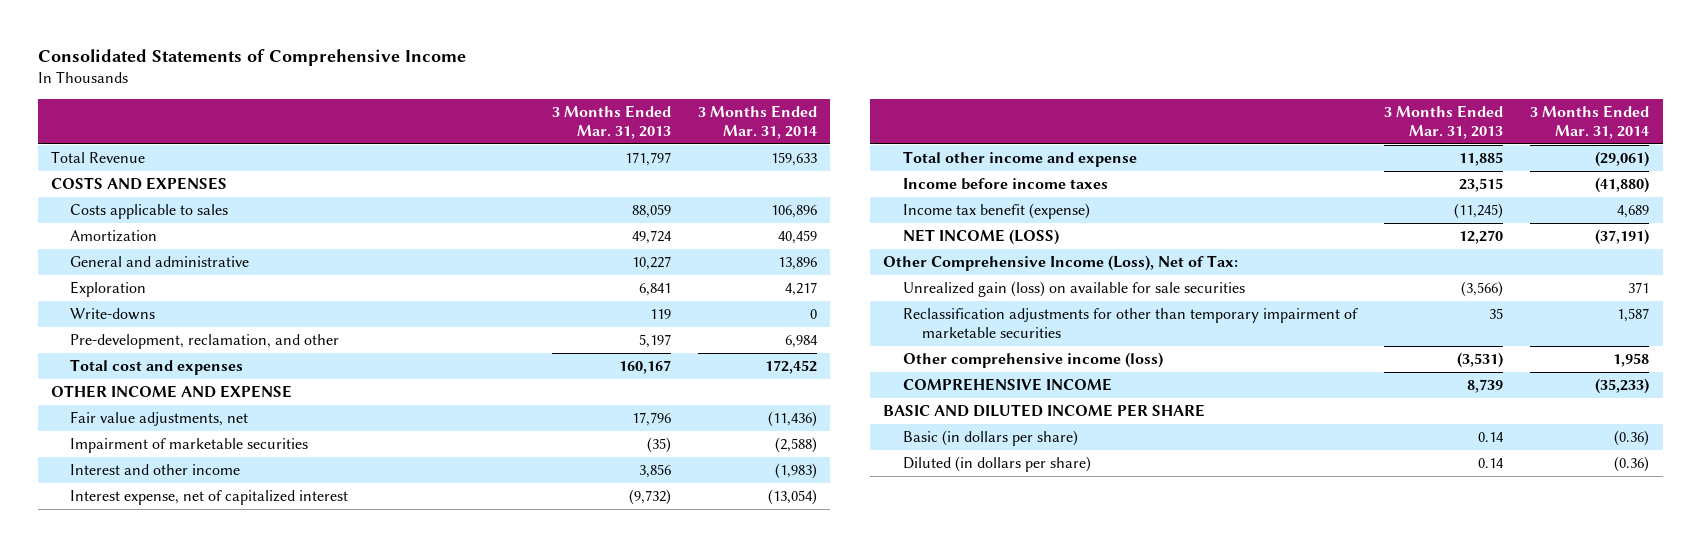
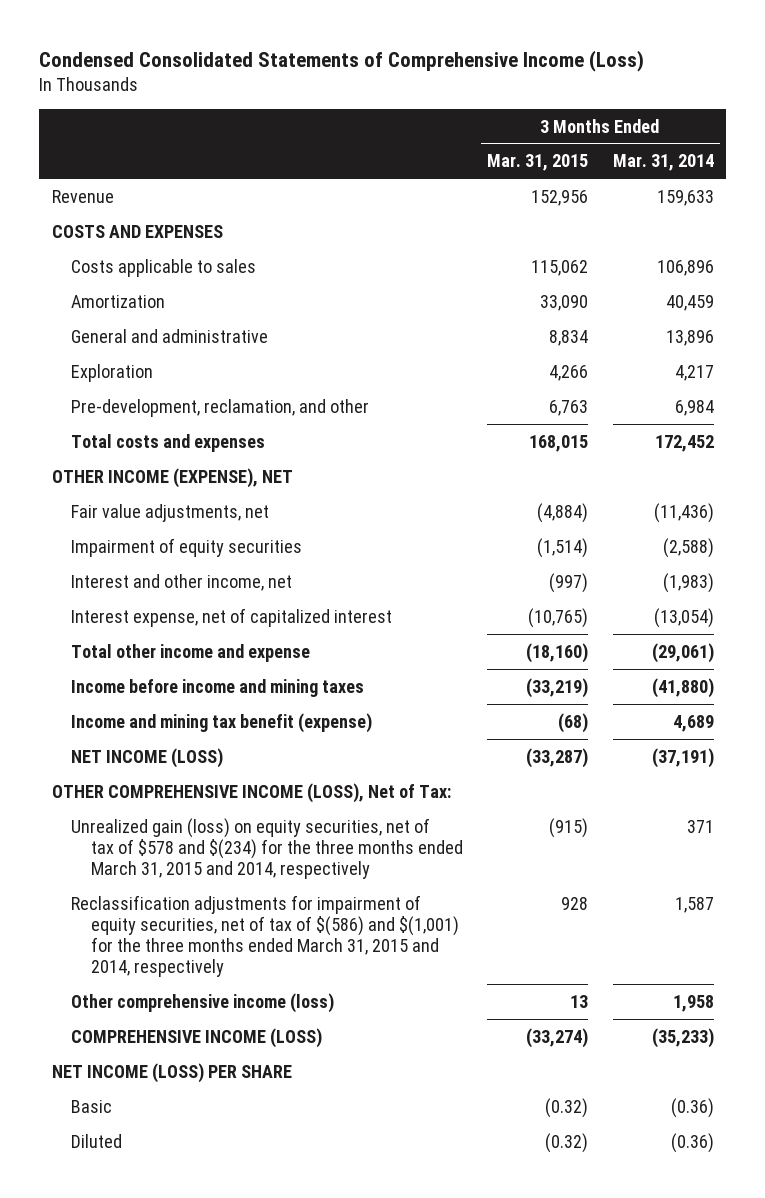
- Consolidated Statements of Comprehensive Income
+ Condensed Consolidated Statements of Comprehensive Income (Loss)
- | 3 Months Ended Mar. 31, 2013 | 3 Months Ended Mar. 31, 2014
+ | 3 Months Ended Mar. 31, 2015 | 3 Months Ended Mar. 31, 2014
- Total Revenue | 171,797 | 159,633
+ Revenue | 152,956 | 159,633
- Write-downs | 119 | 0
- Total cost and expenses | 160,167 | 172,452
- OTHER INCOME AND EXPENSE
+ Total costs and expenses | 168,015 | 172,452
+ OTHER INCOME (EXPENSE), NET
- Impairment of marketable securities | (35) | (2,588)
- Interest and other income | 3,856 | (1,983)
+ Impairment of equity securities | (1,514) | (2,588)
+ Interest and other income, net | (997) | (1,983)
- Income before income taxes | 23,515 | (41,880)
- Income tax benefit (expense) | (11,245) | 4,689
+ Income before income and mining taxes | (33,219) | (41,880)
+ Income and mining tax benefit (expense) | (68) | 4,689
- Other Comprehensive Income (Loss), Net of Tax:
- Unrealized gain (loss) on available for sale securities | (3,566) | 371
- Reclassification adjustments for other than temporary impairment of marketable securities | 35 | 1,587
+ OTHER COMPREHENSIVE INCOME (LOSS), Net of Tax:
+ Unrealized gain (loss) on equity securities, net of tax of $578 and $(234) for the three months ended March 31, 2015 and 2014, respectively | (915) | 371
+ Reclassification adjustments for impairment of equity securities, net of tax of $(586) and $(1,001) for the three months ended March 31, 2015 and 2014, respectively | 928 | 1,587
- COMPREHENSIVE INCOME | 8,739 | (35,233)
- BASIC AND DILUTED INCOME PER SHARE
- Basic (in dollars per share) | 0.14 | (0.36)
- Diluted (in dollars per share) | 0.14 | (0.36)
+ COMPREHENSIVE INCOME (LOSS) | (33,274) | (35,233)
+ NET INCOME (LOSS) PER SHARE
+ Basic | (0.32) | (0.36)
+ Diluted | (0.32) | (0.36)

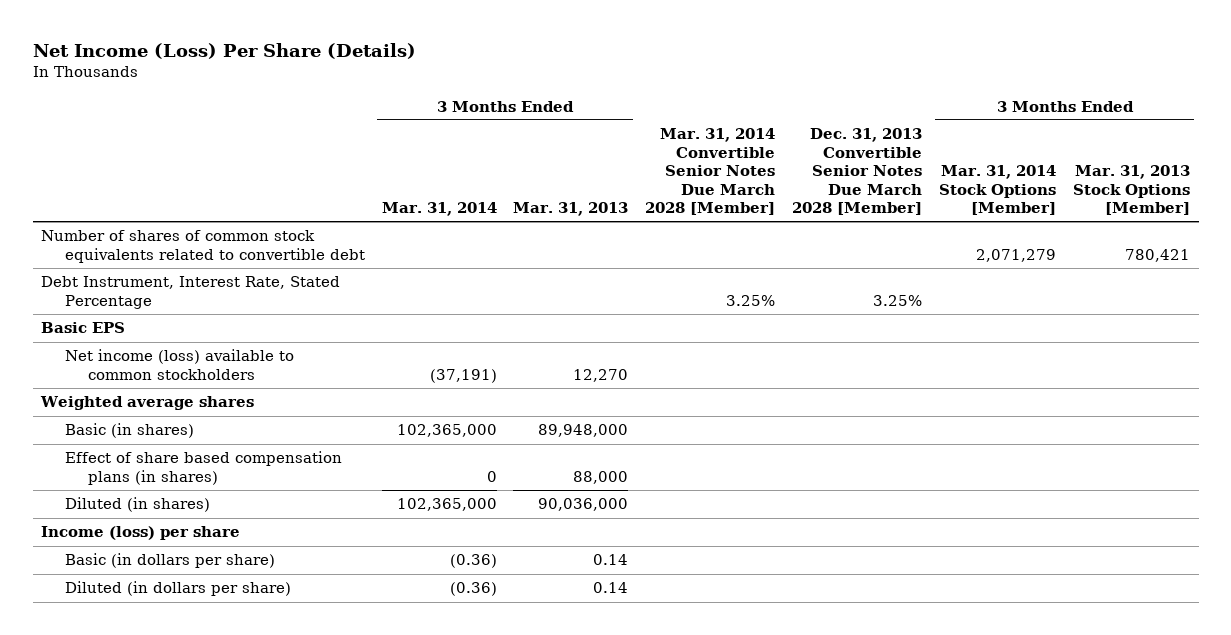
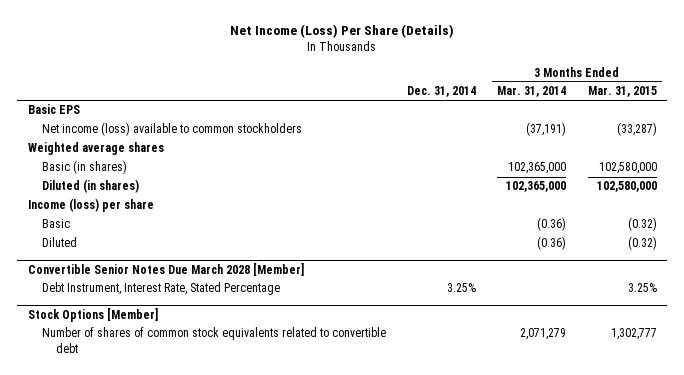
- | 3 Months Ended Mar. 31, 2014 | 3 Months Ended Mar. 31, 2013 | Mar. 31, 2014 Convertible Senior Notes Due March 2028 [Member] | Dec. 31, 2013 Convertible Senior Notes Due March 2028 [Member] | 3 Months Ended Mar. 31, 2014 Stock Options [Member] | 3 Months Ended Mar. 31, 2013 Stock Options [Member]
+ | Dec. 31, 2014 | 3 Months Ended Mar. 31, 2014 | 3 Months Ended Mar. 31, 2015
- Number of shares of common stock equivalents related to convertible debt | | | | | 2,071,279 | 780,421
- Debt Instrument, Interest Rate, Stated Percentage | | | 3.25% | 3.25% | |
- Effect of share based compensation plans (in shares) | 0 | 88,000 | | | |
- Basic (in dollars per share) | (0.36) | 0.14 | | | |
- Diluted (in dollars per share) | (0.36) | 0.14 | | | |
+ Basic | | (0.36) | (0.32)
+ Diluted | | (0.36) | (0.32)
+ Convertible Senior Notes Due March 2028 [Member]
+ Debt Instrument, Interest Rate, Stated Percentage | 3.25% | | 3.25%
+ Stock Options [Member]
+ Number of shares of common stock equivalents related to convertible debt | | 2,071,279 | 1,302,777

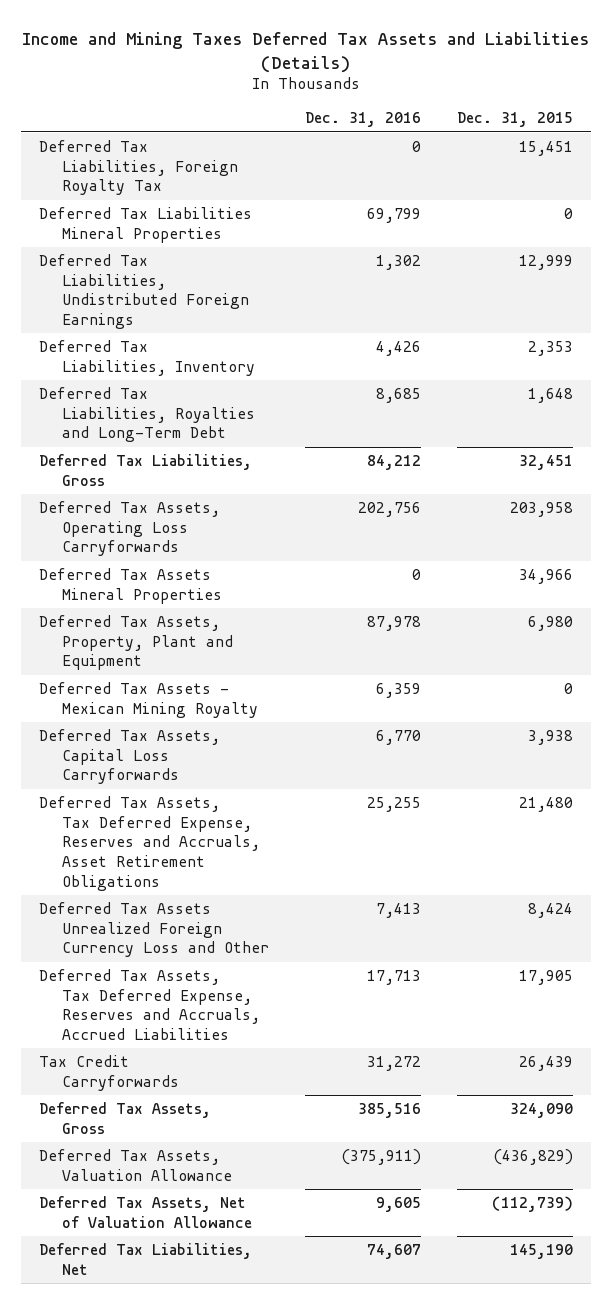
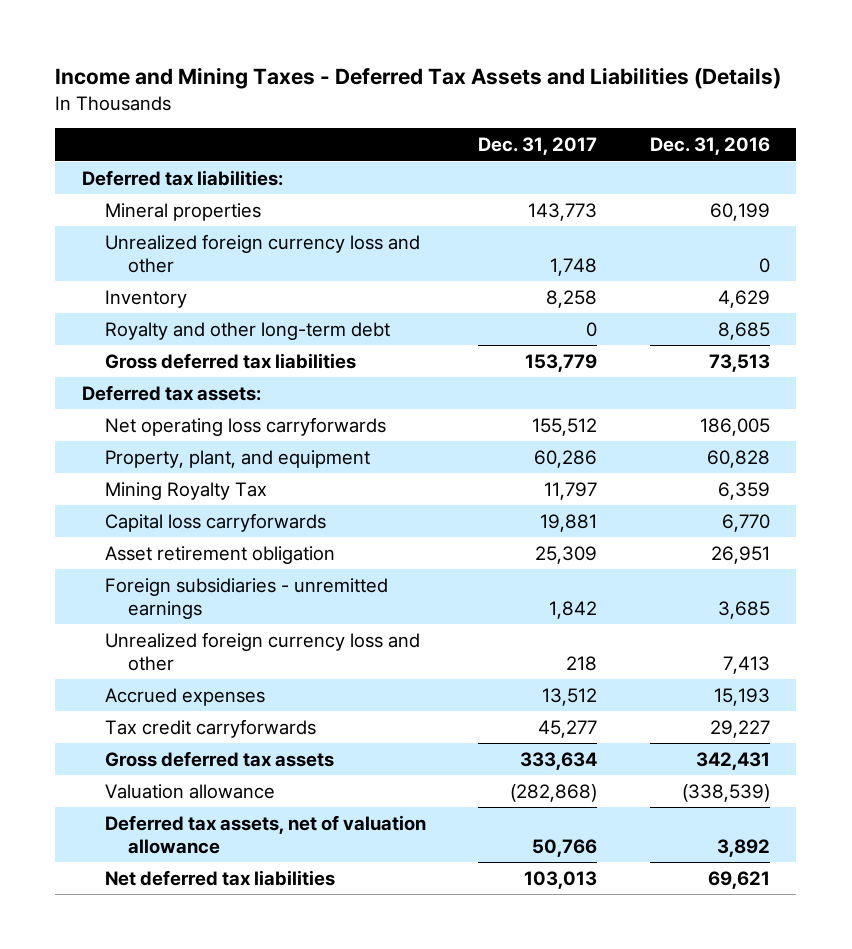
- Income and Mining Taxes Deferred Tax Assets and Liabilities (Details)
+ Income and Mining Taxes - Deferred Tax Assets and Liabilities (Details)
- | Dec. 31, 2016 | Dec. 31, 2015
+ | Dec. 31, 2017 | Dec. 31, 2016
- Deferred Tax Liabilities, Foreign Royalty Tax | 0 | 15,451
- Deferred Tax Liabilities Mineral Properties | 69,799 | 0
- Deferred Tax Liabilities, Undistributed Foreign Earnings | 1,302 | 12,999
- Deferred Tax Liabilities, Inventory | 4,426 | 2,353
- Deferred Tax Liabilities, Royalties and Long-Term Debt | 8,685 | 1,648
- Deferred Tax Liabilities, Gross | 84,212 | 32,451
- Deferred Tax Assets, Operating Loss Carryforwards | 202,756 | 203,958
- Deferred Tax Assets Mineral Properties | 0 | 34,966
- Deferred Tax Assets, Property, Plant and Equipment | 87,978 | 6,980
- Deferred Tax Assets - Mexican Mining Royalty | 6,359 | 0
- Deferred Tax Assets, Capital Loss Carryforwards | 6,770 | 3,938
- Deferred Tax Assets, Tax Deferred Expense, Reserves and Accruals, Asset Retirement Obligations | 25,255 | 21,480
- Deferred Tax Assets Unrealized Foreign Currency Loss and Other | 7,413 | 8,424
- Deferred Tax Assets, Tax Deferred Expense, Reserves and Accruals, Accrued Liabilities | 17,713 | 17,905
- Tax Credit Carryforwards | 31,272 | 26,439
- Deferred Tax Assets, Gross | 385,516 | 324,090
- Deferred Tax Assets, Valuation Allowance | (375,911) | (436,829)
- Deferred Tax Assets, Net of Valuation Allowance | 9,605 | (112,739)
- Deferred Tax Liabilities, Net | 74,607 | 145,190
+ Deferred tax liabilities:
+ Mineral properties | 143,773 | 60,199
+ Unrealized foreign currency loss and other | 1,748 | 0
+ Inventory | 8,258 | 4,629
+ Royalty and other long-term debt | 0 | 8,685
+ Gross deferred tax liabilities | 153,779 | 73,513
+ Deferred tax assets:
+ Net operating loss carryforwards | 155,512 | 186,005
+ Property, plant, and equipment | 60,286 | 60,828
+ Mining Royalty Tax | 11,797 | 6,359
+ Capital loss carryforwards | 19,881 | 6,770
+ Asset retirement obligation | 25,309 | 26,951
+ Foreign subsidiaries - unremitted earnings | 1,842 | 3,685
+ Unrealized foreign currency loss and other | 218 | 7,413
+ Accrued expenses | 13,512 | 15,193
+ Tax credit carryforwards | 45,277 | 29,227
+ Gross deferred tax assets | 333,634 | 342,431
+ Valuation allowance | (282,868) | (338,539)
+ Deferred tax assets, net of valuation allowance | 50,766 | 3,892
+ Net deferred tax liabilities | 103,013 | 69,621

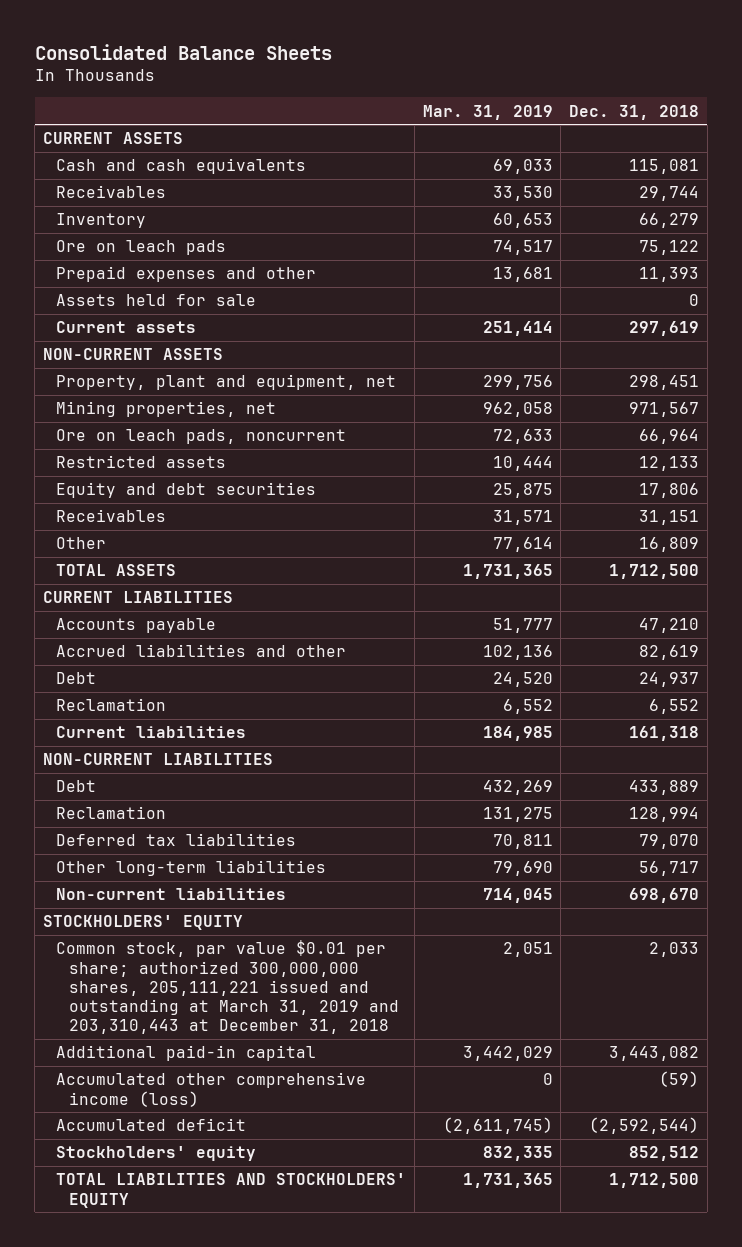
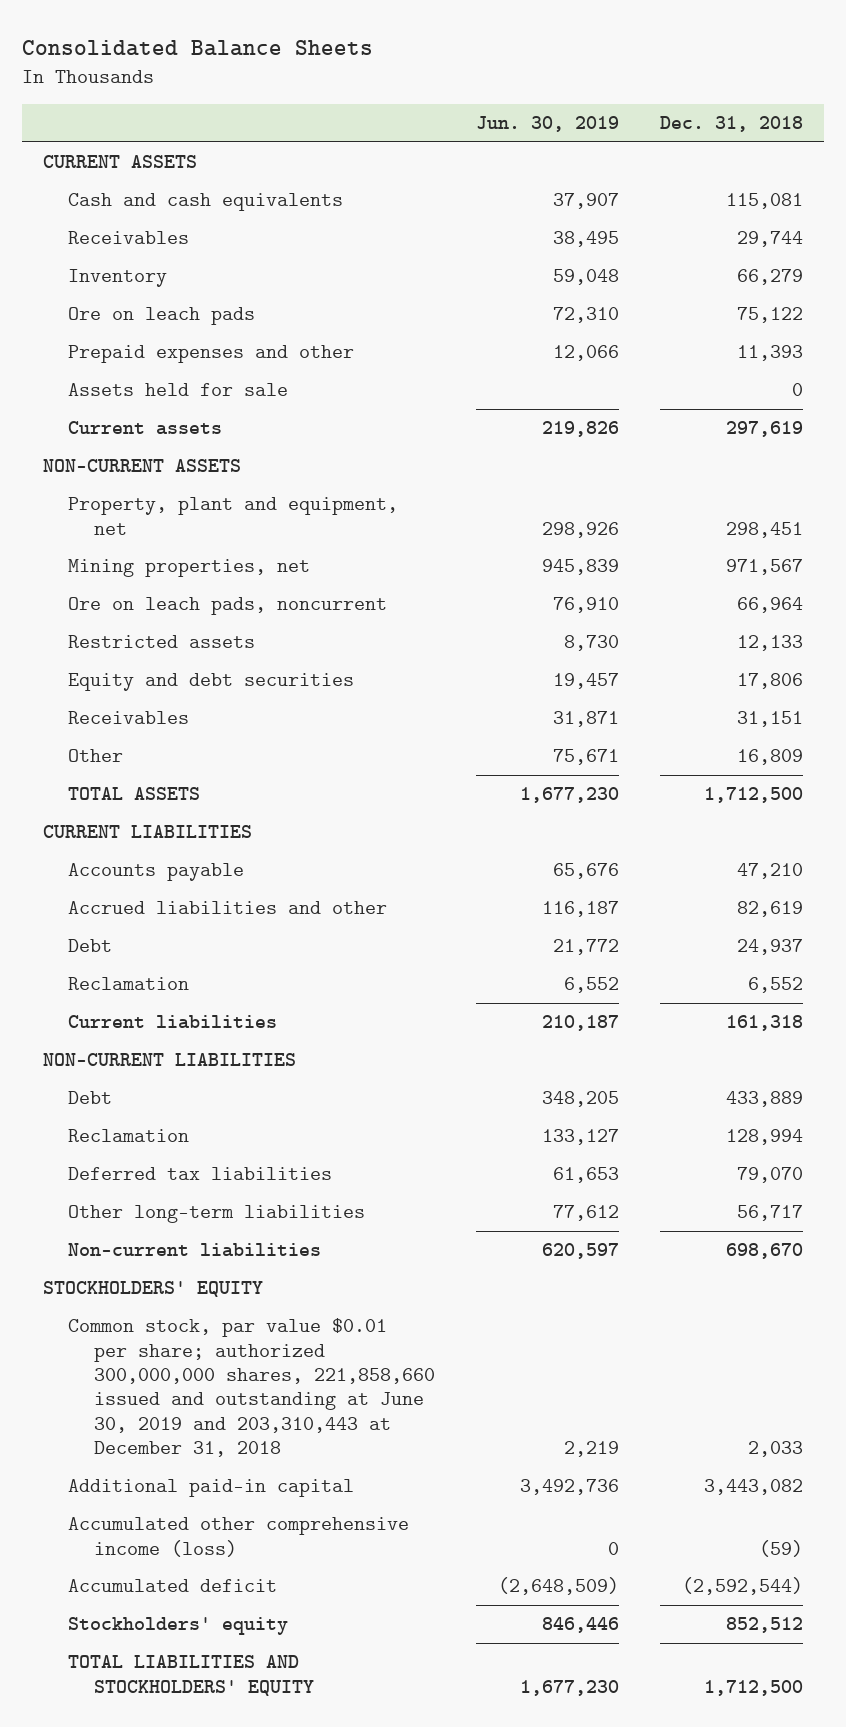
- | Mar. 31, 2019 | Dec. 31, 2018
+ | Jun. 30, 2019 | Dec. 31, 2018
- Common stock, par value $0.01 per share; authorized 300,000,000 shares, 205,111,221 issued and outstanding at March 31, 2019 and 203,310,443 at December 31, 2018 | 2,051 | 2,033
+ Common stock, par value $0.01 per share; authorized 300,000,000 shares, 221,858,660 issued and outstanding at June 30, 2019 and 203,310,443 at December 31, 2018 | 2,219 | 2,033

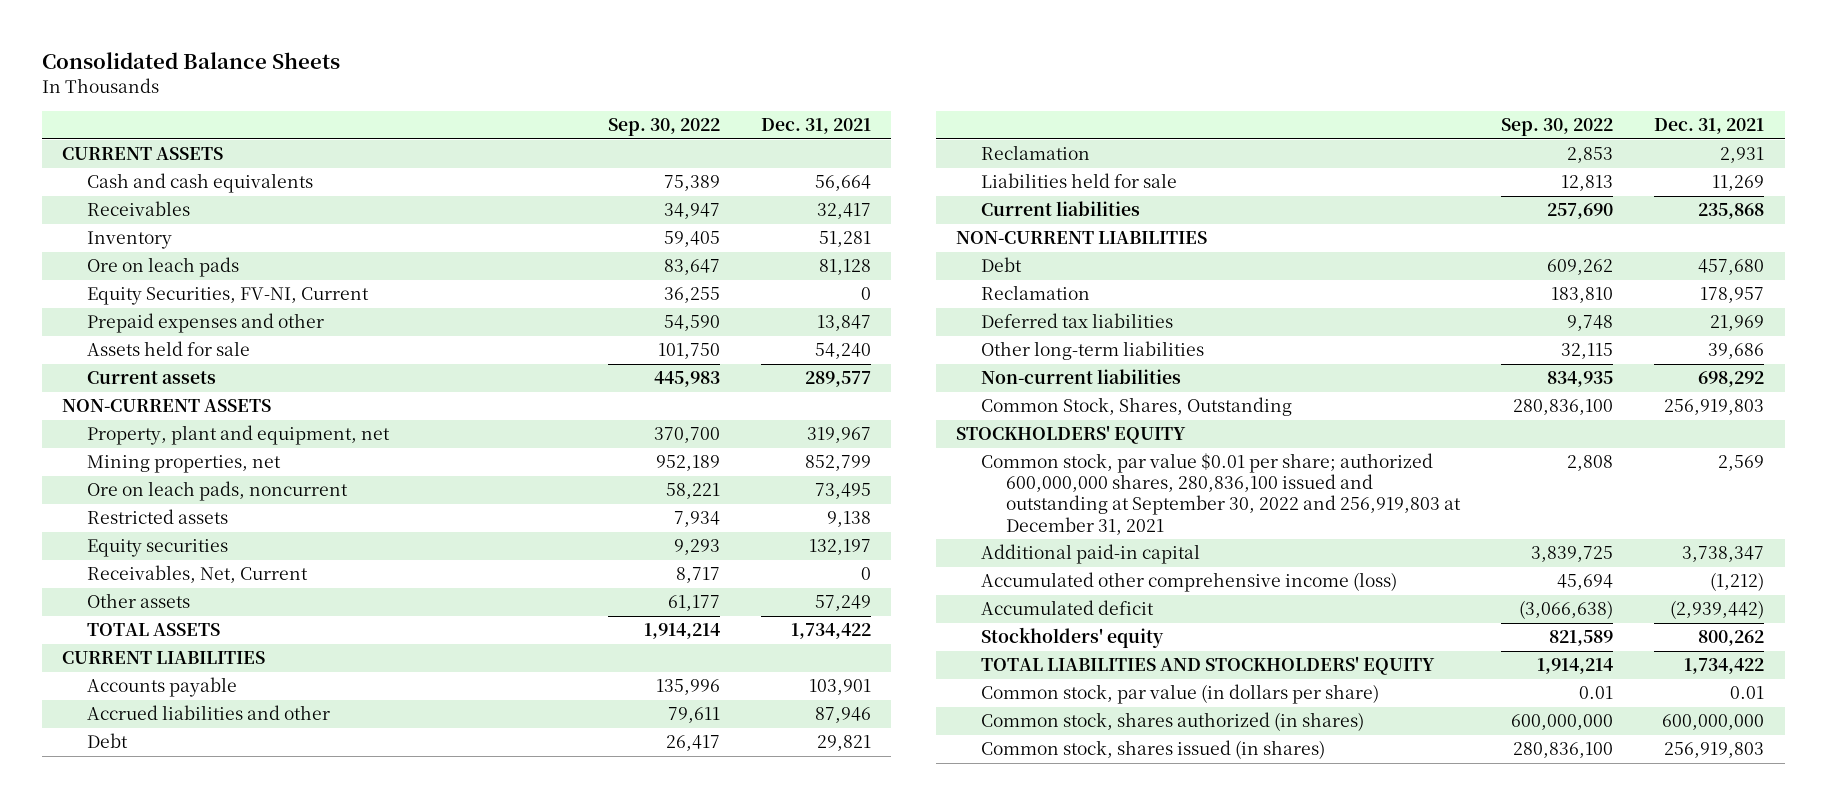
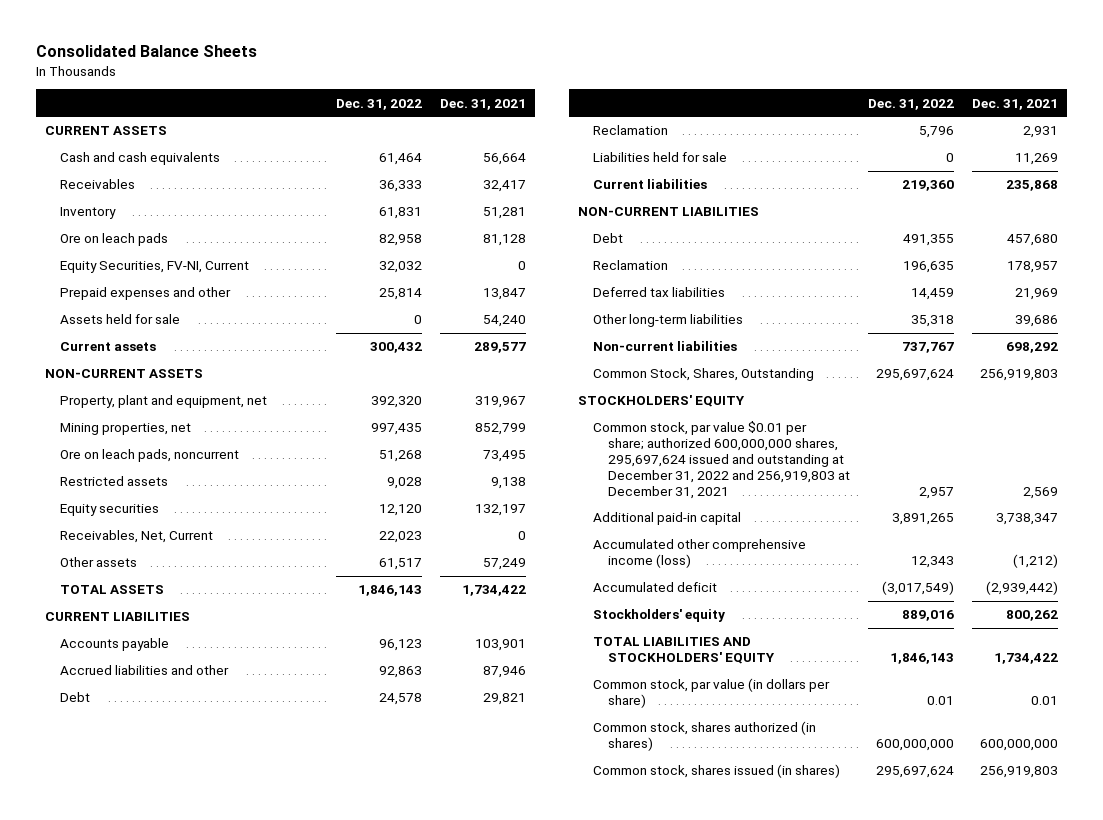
- | Sep. 30, 2022 | Dec. 31, 2021
+ | Dec. 31, 2022 | Dec. 31, 2021
- Common stock, par value $0.01 per share; authorized 600,000,000 shares, 280,836,100 issued and outstanding at September 30, 2022 and 256,919,803 at December 31, 2021 | 2,808 | 2,569
+ Common stock, par value $0.01 per share; authorized 600,000,000 shares, 295,697,624 issued and outstanding at December 31, 2022 and 256,919,803 at December 31, 2021 | 2,957 | 2,569

